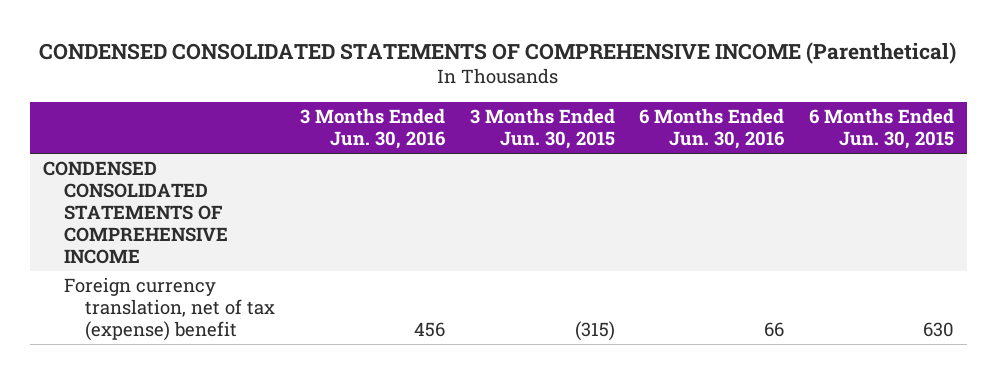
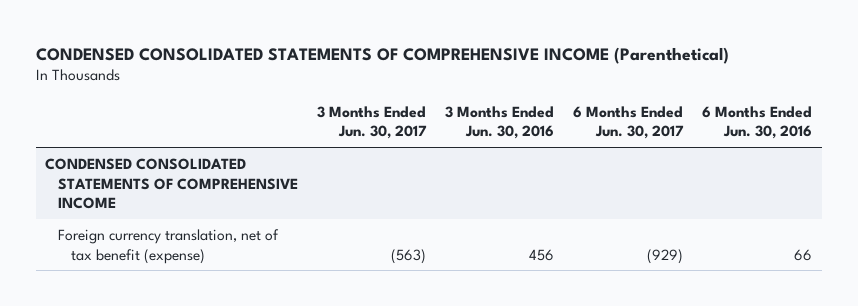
- | 3 Months Ended Jun. 30, 2016 | 3 Months Ended Jun. 30, 2015 | 6 Months Ended Jun. 30, 2016 | 6 Months Ended Jun. 30, 2015
+ | 3 Months Ended Jun. 30, 2017 | 3 Months Ended Jun. 30, 2016 | 6 Months Ended Jun. 30, 2017 | 6 Months Ended Jun. 30, 2016
- Foreign currency translation, net of tax (expense) benefit | 456 | (315) | 66 | 630
+ Foreign currency translation, net of tax benefit (expense) | (563) | 456 | (929) | 66

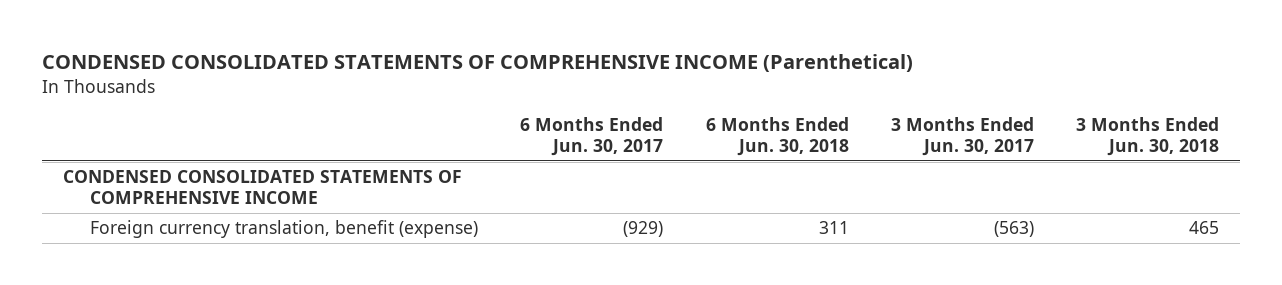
- | 3 Months Ended Jun. 30, 2017 | 3 Months Ended Jun. 30, 2016 | 6 Months Ended Jun. 30, 2017 | 6 Months Ended Jun. 30, 2016
+ | 6 Months Ended Jun. 30, 2017 | 6 Months Ended Jun. 30, 2018 | 3 Months Ended Jun. 30, 2017 | 3 Months Ended Jun. 30, 2018
- Foreign currency translation, net of tax benefit (expense) | (563) | 456 | (929) | 66
+ Foreign currency translation, benefit (expense) | (929) | 311 | (563) | 465

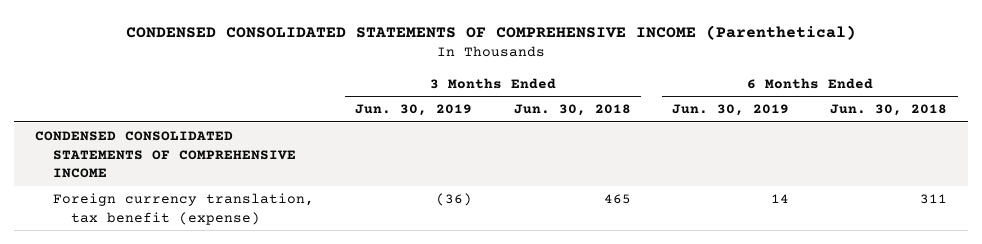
- | 6 Months Ended Jun. 30, 2017 | 6 Months Ended Jun. 30, 2018 | 3 Months Ended Jun. 30, 2017 | 3 Months Ended Jun. 30, 2018
+ | 3 Months Ended Jun. 30, 2019 | 3 Months Ended Jun. 30, 2018 | 6 Months Ended Jun. 30, 2019 | 6 Months Ended Jun. 30, 2018
- Foreign currency translation, benefit (expense) | (929) | 311 | (563) | 465
+ Foreign currency translation, tax benefit (expense) | (36) | 465 | 14 | 311

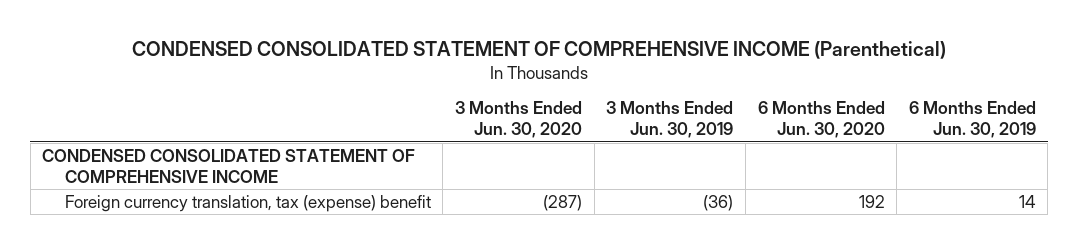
- CONDENSED CONSOLIDATED STATEMENTS OF COMPREHENSIVE INCOME (Parenthetical)
+ CONDENSED CONSOLIDATED STATEMENT OF COMPREHENSIVE INCOME (Parenthetical)
- | 3 Months Ended Jun. 30, 2019 | 3 Months Ended Jun. 30, 2018 | 6 Months Ended Jun. 30, 2019 | 6 Months Ended Jun. 30, 2018
+ | 3 Months Ended Jun. 30, 2020 | 3 Months Ended Jun. 30, 2019 | 6 Months Ended Jun. 30, 2020 | 6 Months Ended Jun. 30, 2019
- CONDENSED CONSOLIDATED STATEMENTS OF COMPREHENSIVE INCOME
- Foreign currency translation, tax benefit (expense) | (36) | 465 | 14 | 311
+ CONDENSED CONSOLIDATED STATEMENT OF COMPREHENSIVE INCOME
+ Foreign currency translation, tax (expense) benefit | (287) | (36) | 192 | 14

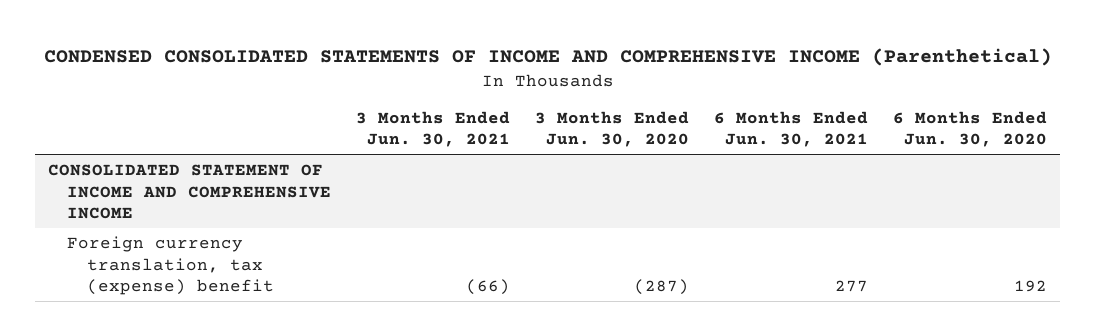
- CONDENSED CONSOLIDATED STATEMENT OF COMPREHENSIVE INCOME (Parenthetical)
+ CONDENSED CONSOLIDATED STATEMENTS OF INCOME AND COMPREHENSIVE INCOME (Parenthetical)
- | 3 Months Ended Jun. 30, 2020 | 3 Months Ended Jun. 30, 2019 | 6 Months Ended Jun. 30, 2020 | 6 Months Ended Jun. 30, 2019
+ | 3 Months Ended Jun. 30, 2021 | 3 Months Ended Jun. 30, 2020 | 6 Months Ended Jun. 30, 2021 | 6 Months Ended Jun. 30, 2020
- CONDENSED CONSOLIDATED STATEMENT OF COMPREHENSIVE INCOME
+ CONSOLIDATED STATEMENT OF INCOME AND COMPREHENSIVE INCOME

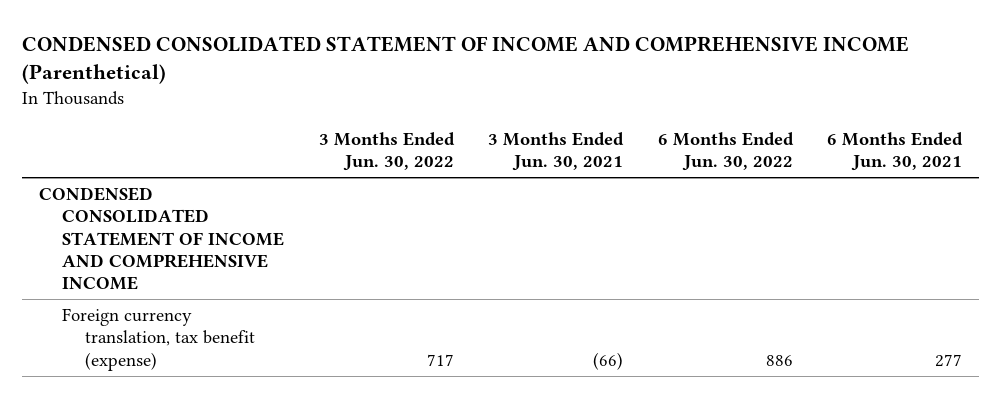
- CONDENSED CONSOLIDATED STATEMENTS OF INCOME AND COMPREHENSIVE INCOME (Parenthetical)
+ CONDENSED CONSOLIDATED STATEMENT OF INCOME AND COMPREHENSIVE INCOME (Parenthetical)
- | 3 Months Ended Jun. 30, 2021 | 3 Months Ended Jun. 30, 2020 | 6 Months Ended Jun. 30, 2021 | 6 Months Ended Jun. 30, 2020
+ | 3 Months Ended Jun. 30, 2022 | 3 Months Ended Jun. 30, 2021 | 6 Months Ended Jun. 30, 2022 | 6 Months Ended Jun. 30, 2021
- CONSOLIDATED STATEMENT OF INCOME AND COMPREHENSIVE INCOME
- Foreign currency translation, tax (expense) benefit | (66) | (287) | 277 | 192
+ CONDENSED CONSOLIDATED STATEMENT OF INCOME AND COMPREHENSIVE INCOME
+ Foreign currency translation, tax benefit (expense) | 717 | (66) | 886 | 277

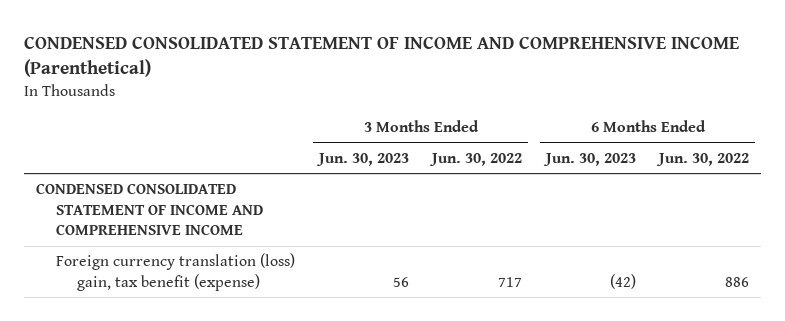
- | 3 Months Ended Jun. 30, 2022 | 3 Months Ended Jun. 30, 2021 | 6 Months Ended Jun. 30, 2022 | 6 Months Ended Jun. 30, 2021
+ | 3 Months Ended Jun. 30, 2023 | 3 Months Ended Jun. 30, 2022 | 6 Months Ended Jun. 30, 2023 | 6 Months Ended Jun. 30, 2022
- Foreign currency translation, tax benefit (expense) | 717 | (66) | 886 | 277
+ Foreign currency translation (loss) gain, tax benefit (expense) | 56 | 717 | (42) | 886

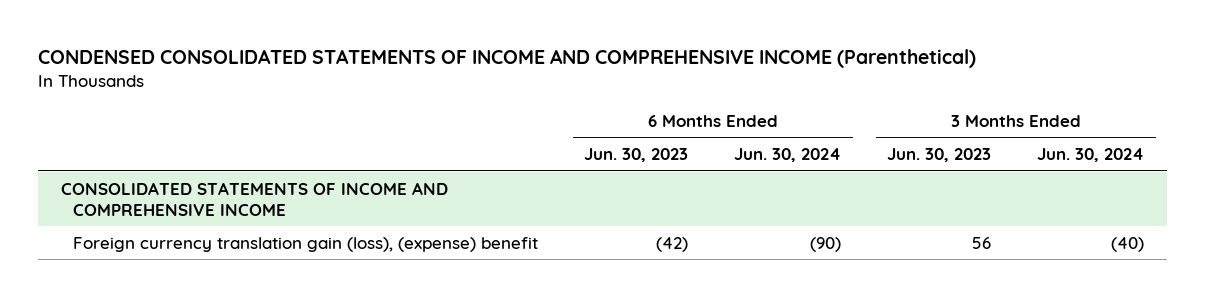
- CONDENSED CONSOLIDATED STATEMENT OF INCOME AND COMPREHENSIVE INCOME (Parenthetical)
+ CONDENSED CONSOLIDATED STATEMENTS OF INCOME AND COMPREHENSIVE INCOME (Parenthetical)
- | 3 Months Ended Jun. 30, 2023 | 3 Months Ended Jun. 30, 2022 | 6 Months Ended Jun. 30, 2023 | 6 Months Ended Jun. 30, 2022
+ | 6 Months Ended Jun. 30, 2023 | 6 Months Ended Jun. 30, 2024 | 3 Months Ended Jun. 30, 2023 | 3 Months Ended Jun. 30, 2024
- CONDENSED CONSOLIDATED STATEMENT OF INCOME AND COMPREHENSIVE INCOME
- Foreign currency translation (loss) gain, tax benefit (expense) | 56 | 717 | (42) | 886
+ CONSOLIDATED STATEMENTS OF INCOME AND COMPREHENSIVE INCOME
+ Foreign currency translation gain (loss), (expense) benefit | (42) | (90) | 56 | (40)

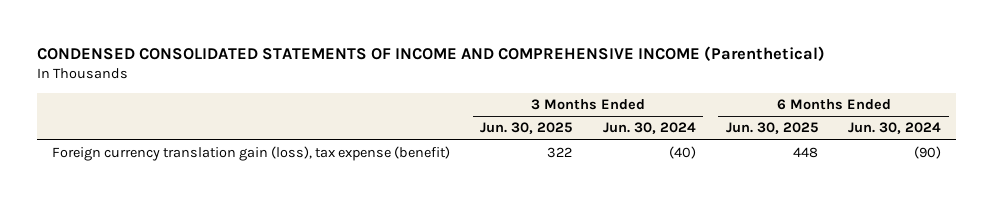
- | 6 Months Ended Jun. 30, 2023 | 6 Months Ended Jun. 30, 2024 | 3 Months Ended Jun. 30, 2023 | 3 Months Ended Jun. 30, 2024
+ | 3 Months Ended Jun. 30, 2025 | 3 Months Ended Jun. 30, 2024 | 6 Months Ended Jun. 30, 2025 | 6 Months Ended Jun. 30, 2024
- CONSOLIDATED STATEMENTS OF INCOME AND COMPREHENSIVE INCOME
- Foreign currency translation gain (loss), (expense) benefit | (42) | (90) | 56 | (40)
+ Foreign currency translation gain (loss), tax expense (benefit) | 322 | (40) | 448 | (90)

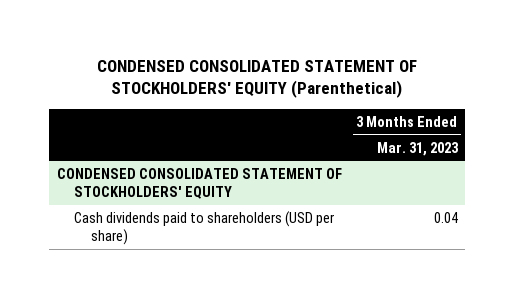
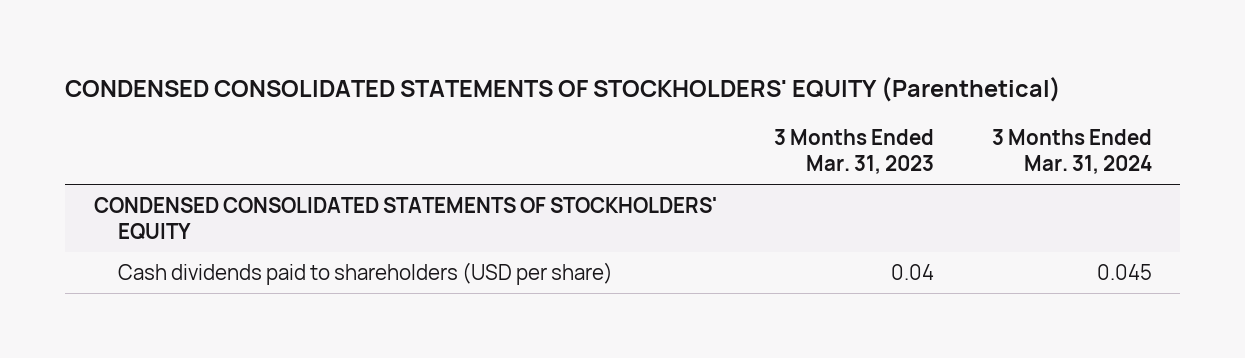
- CONDENSED CONSOLIDATED STATEMENT OF STOCKHOLDERS' EQUITY (Parenthetical)
+ CONDENSED CONSOLIDATED STATEMENTS OF STOCKHOLDERS' EQUITY (Parenthetical)
- | 3 Months Ended Mar. 31, 2023
+ | 3 Months Ended Mar. 31, 2023 | 3 Months Ended Mar. 31, 2024
- CONDENSED CONSOLIDATED STATEMENT OF STOCKHOLDERS' EQUITY
+ CONDENSED CONSOLIDATED STATEMENTS OF STOCKHOLDERS' EQUITY

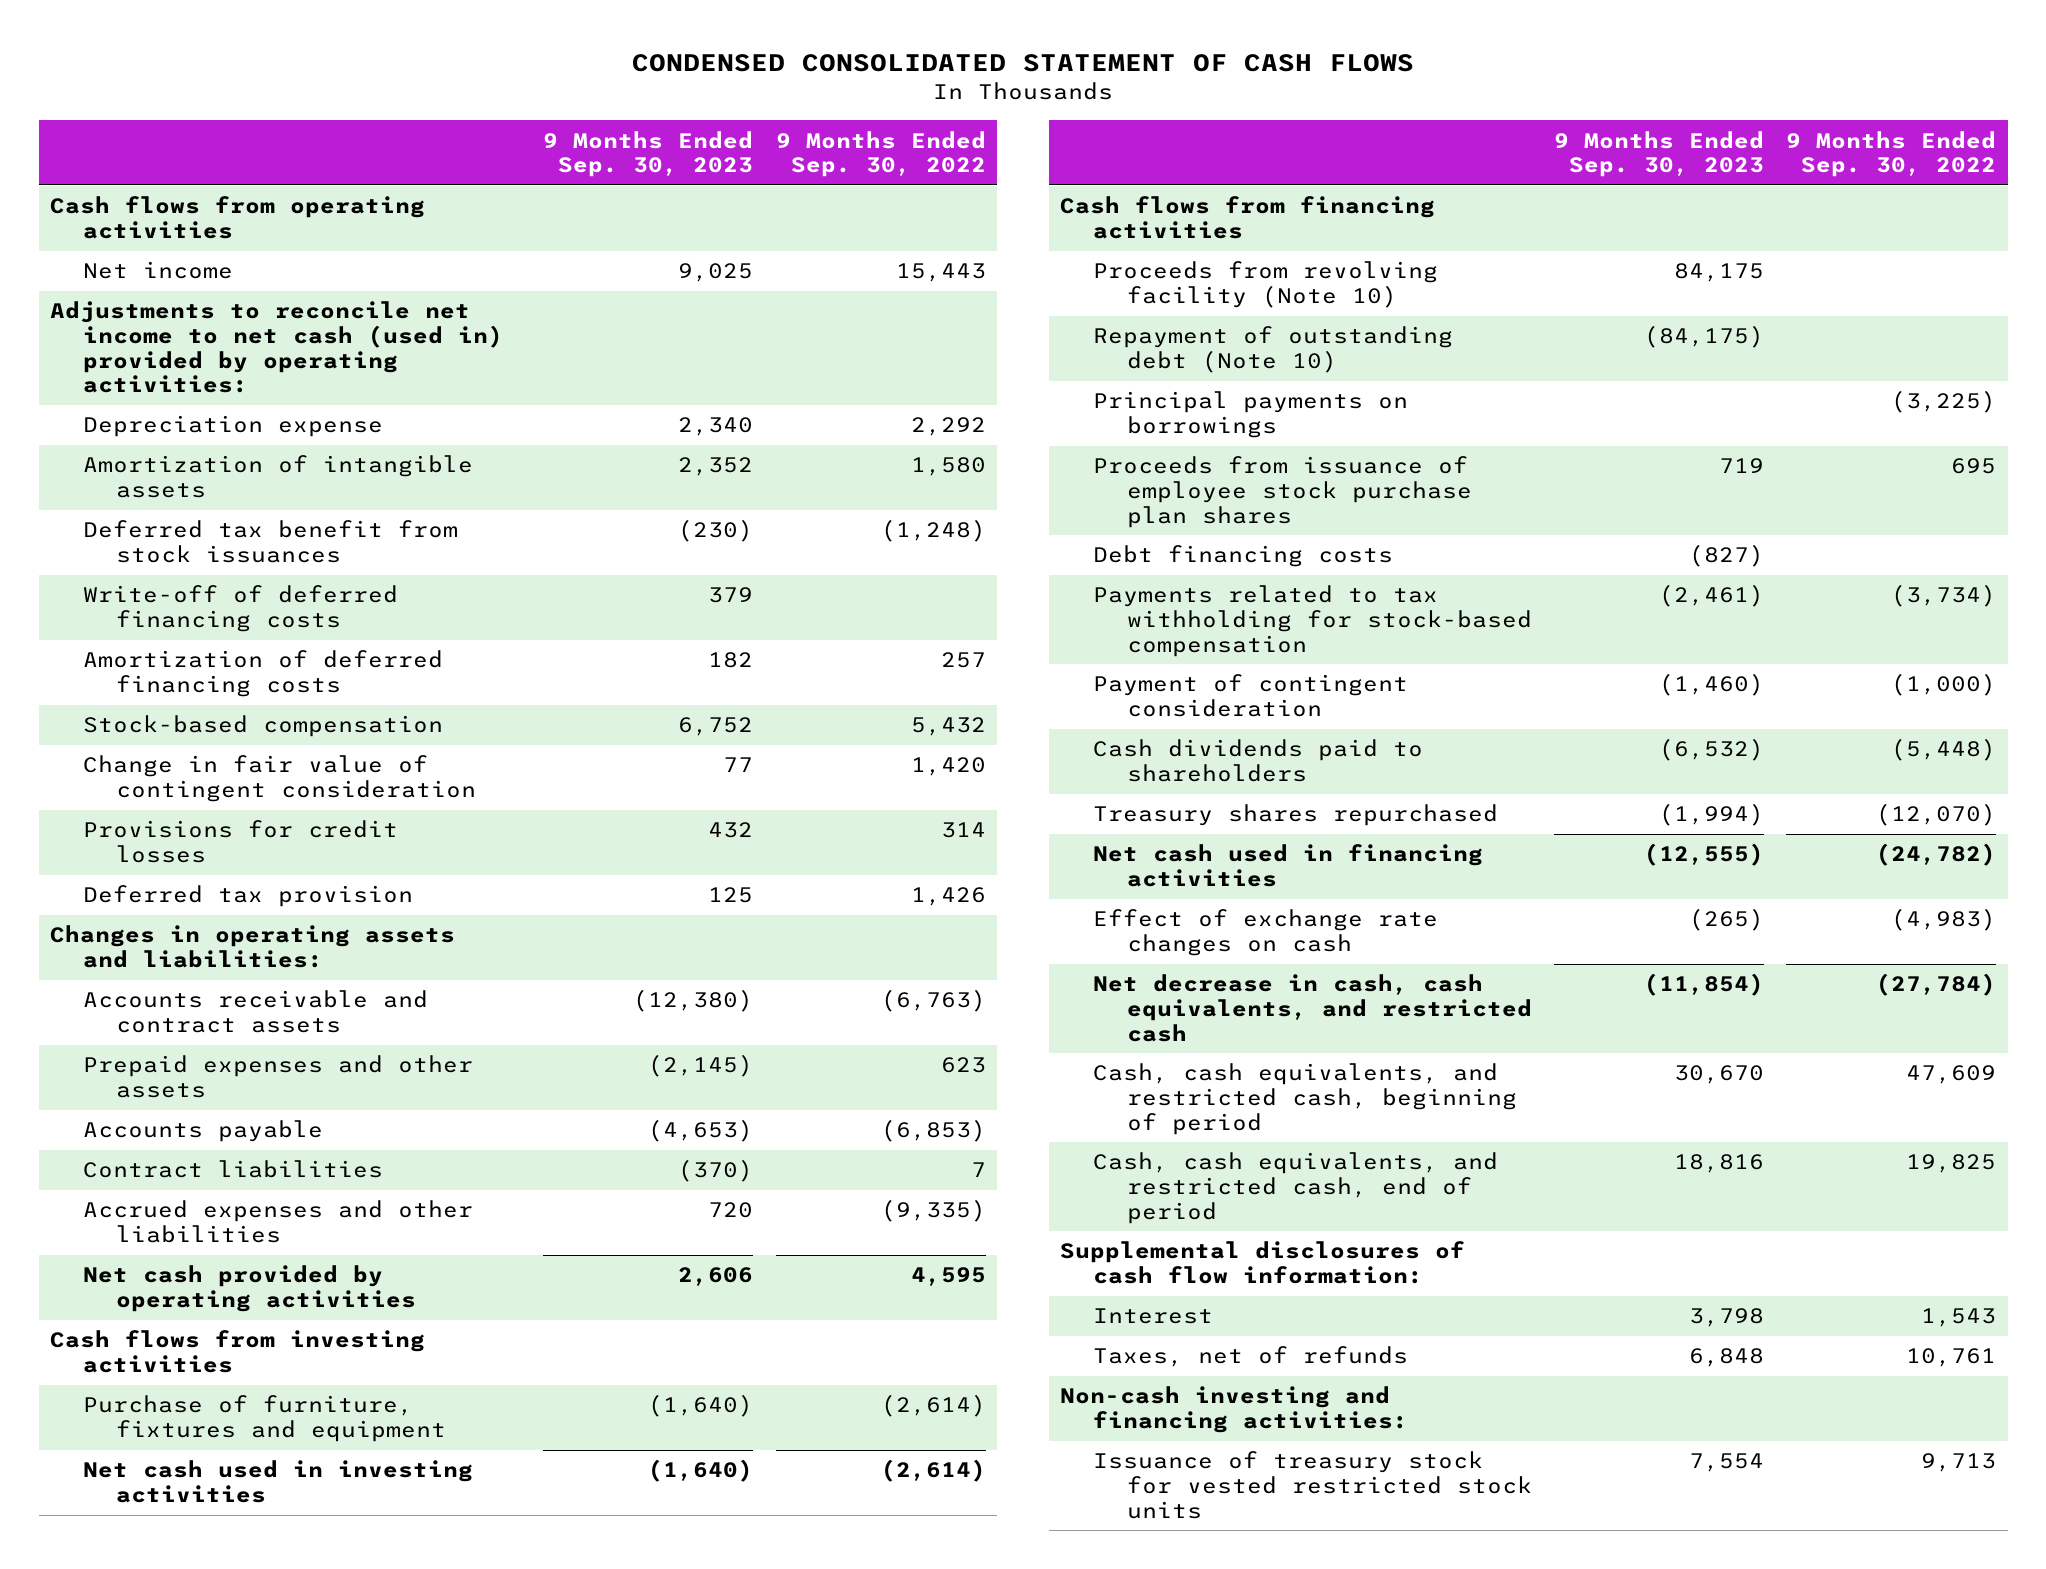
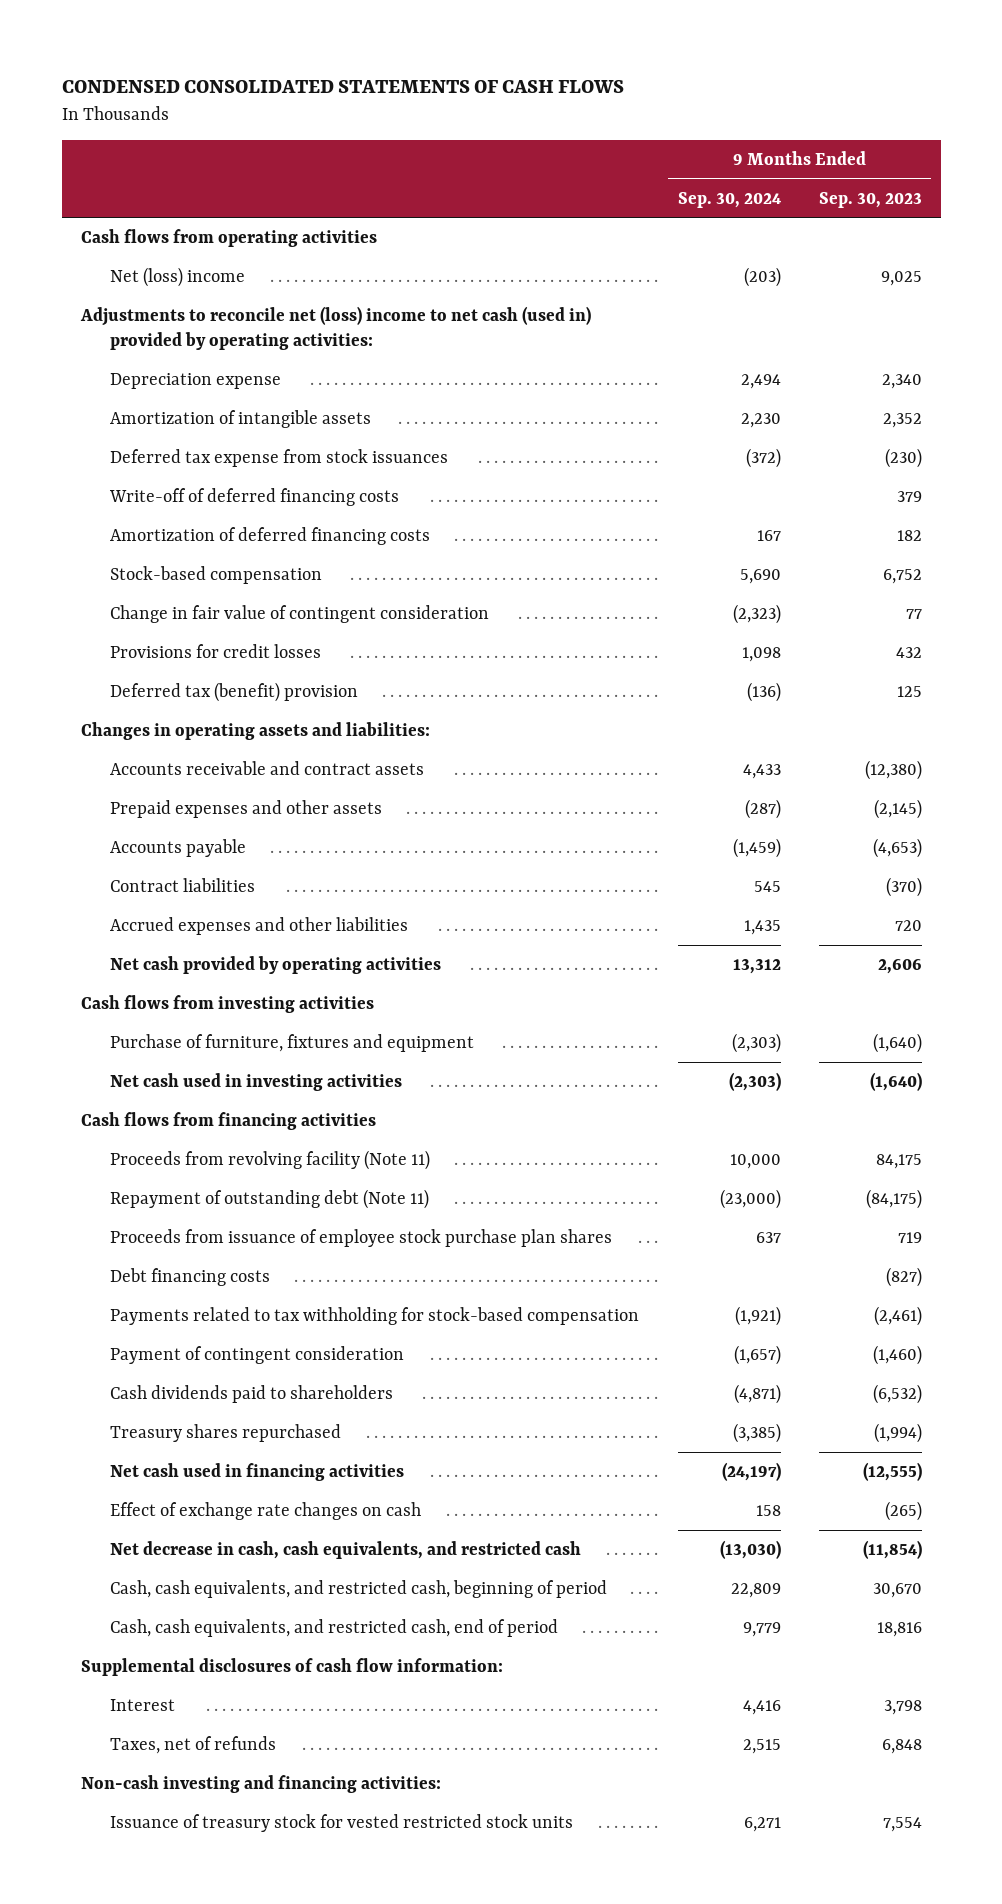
- CONDENSED CONSOLIDATED STATEMENT OF CASH FLOWS
+ CONDENSED CONSOLIDATED STATEMENTS OF CASH FLOWS
- | 9 Months Ended Sep. 30, 2023 | 9 Months Ended Sep. 30, 2022
+ | 9 Months Ended Sep. 30, 2024 | 9 Months Ended Sep. 30, 2023
- Net income | 9,025 | 15,443
- Adjustments to reconcile net income to net cash (used in) provided by operating activities:
+ Net (loss) income | (203) | 9,025
+ Adjustments to reconcile net (loss) income to net cash (used in) provided by operating activities:
- Deferred tax benefit from stock issuances | (230) | (1,248)
+ Deferred tax expense from stock issuances | (372) | (230)
- Deferred tax provision | 125 | 1,426
+ Deferred tax (benefit) provision | (136) | 125
- Proceeds from revolving facility (Note 10) | 84,175 |
- Repayment of outstanding debt (Note 10) | (84,175) |
- Principal payments on borrowings | | (3,225)
+ Proceeds from revolving facility (Note 11) | 10,000 | 84,175
+ Repayment of outstanding debt (Note 11) | (23,000) | (84,175)

